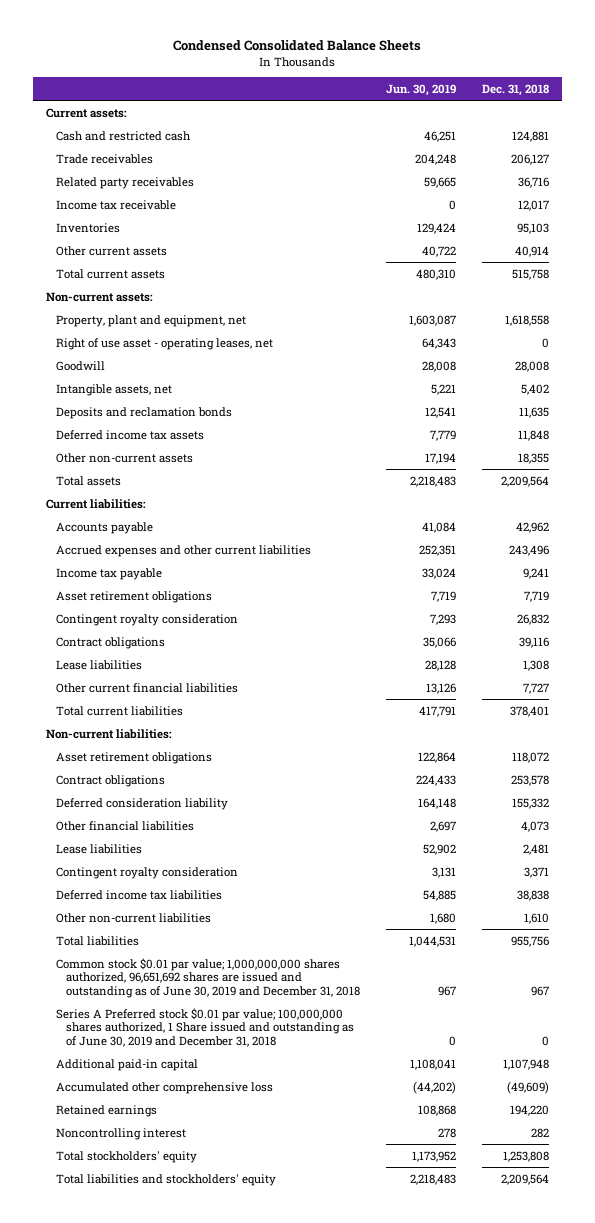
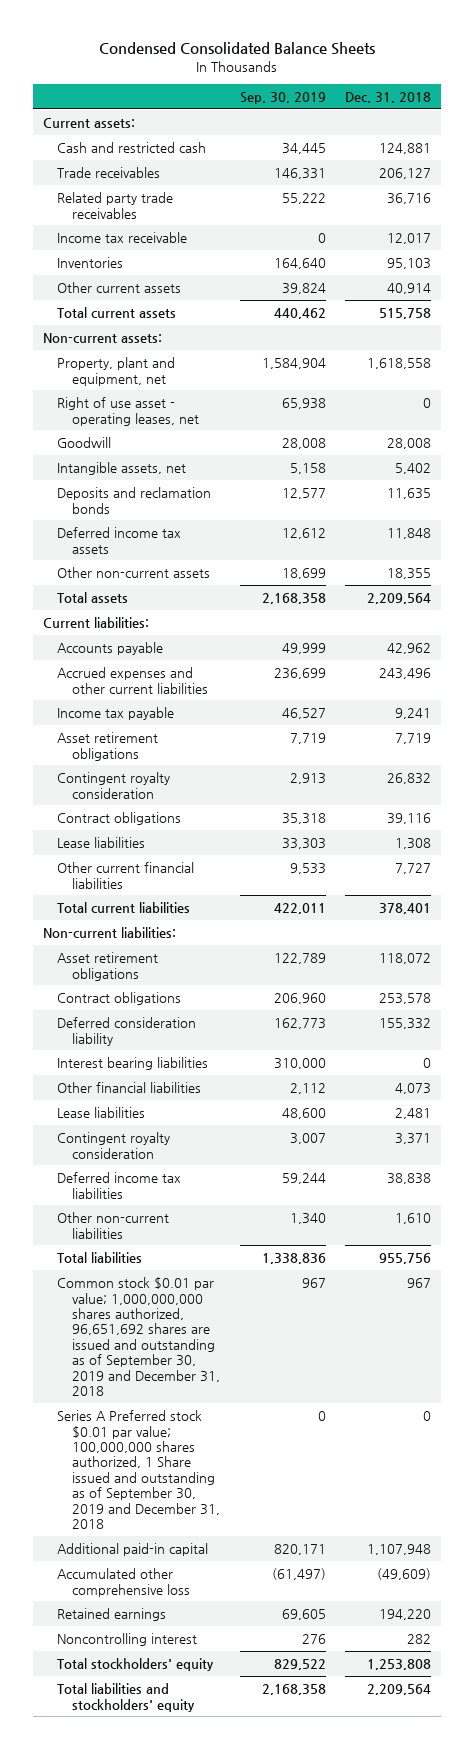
- | Jun. 30, 2019 | Dec. 31, 2018
+ | Sep. 30, 2019 | Dec. 31, 2018
- Related party receivables | 59,665 | 36,716
+ Related party trade receivables | 55,222 | 36,716
+ Interest bearing liabilities | 310,000 | 0
- Common stock $0.01 par value; 1,000,000,000 shares authorized, 96,651,692 shares are issued and outstanding as of June 30, 2019 and December 31, 2018 | 967 | 967
- Series A Preferred stock $0.01 par value; 100,000,000 shares authorized, 1 Share issued and outstanding as of June 30, 2019 and December 31, 2018 | 0 | 0
+ Common stock $0.01 par value; 1,000,000,000 shares authorized, 96,651,692 shares are issued and outstanding as of September 30, 2019 and December 31, 2018 | 967 | 967
+ Series A Preferred stock $0.01 par value; 100,000,000 shares authorized, 1 Share issued and outstanding as of September 30, 2019 and December 31, 2018 | 0 | 0

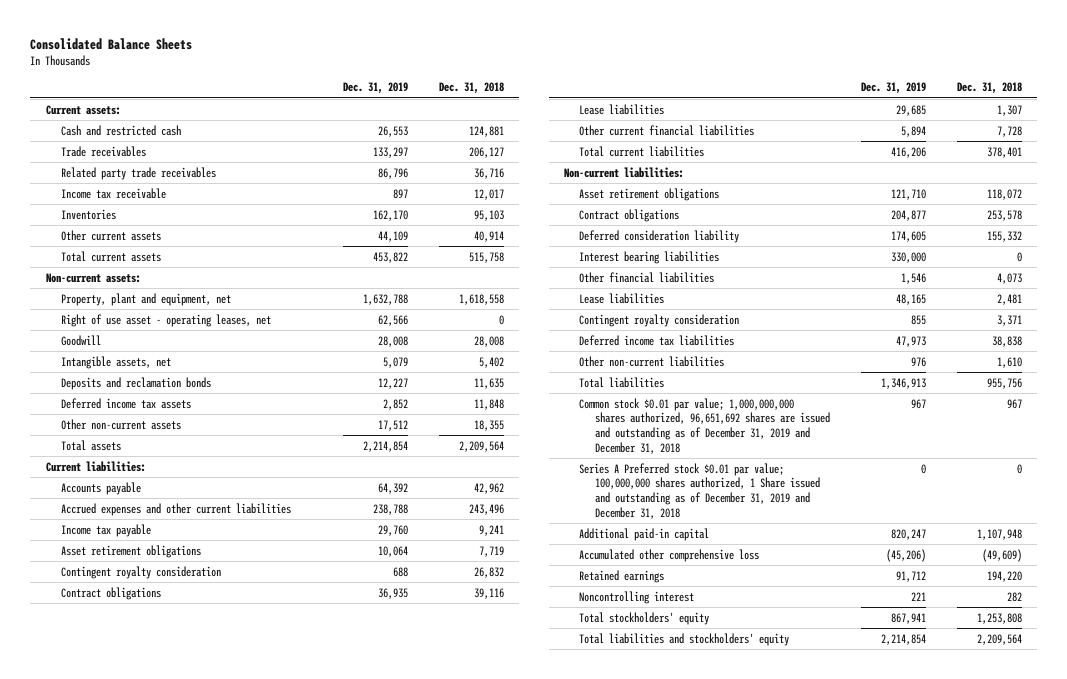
- Condensed Consolidated Balance Sheets
+ Consolidated Balance Sheets
- | Sep. 30, 2019 | Dec. 31, 2018
+ | Dec. 31, 2019 | Dec. 31, 2018
- Lease liabilities | 33,303 | 1,308
- Other current financial liabilities | 9,533 | 7,727
+ Lease liabilities | 29,685 | 1,307
+ Other current financial liabilities | 5,894 | 7,728
- Common stock $0.01 par value; 1,000,000,000 shares authorized, 96,651,692 shares are issued and outstanding as of September 30, 2019 and December 31, 2018 | 967 | 967
- Series A Preferred stock $0.01 par value; 100,000,000 shares authorized, 1 Share issued and outstanding as of September 30, 2019 and December 31, 2018 | 0 | 0
+ Common stock $0.01 par value; 1,000,000,000 shares authorized, 96,651,692 shares are issued and outstanding as of December 31, 2019 and December 31, 2018 | 967 | 967
+ Series A Preferred stock $0.01 par value; 100,000,000 shares authorized, 1 Share issued and outstanding as of December 31, 2019 and December 31, 2018 | 0 | 0

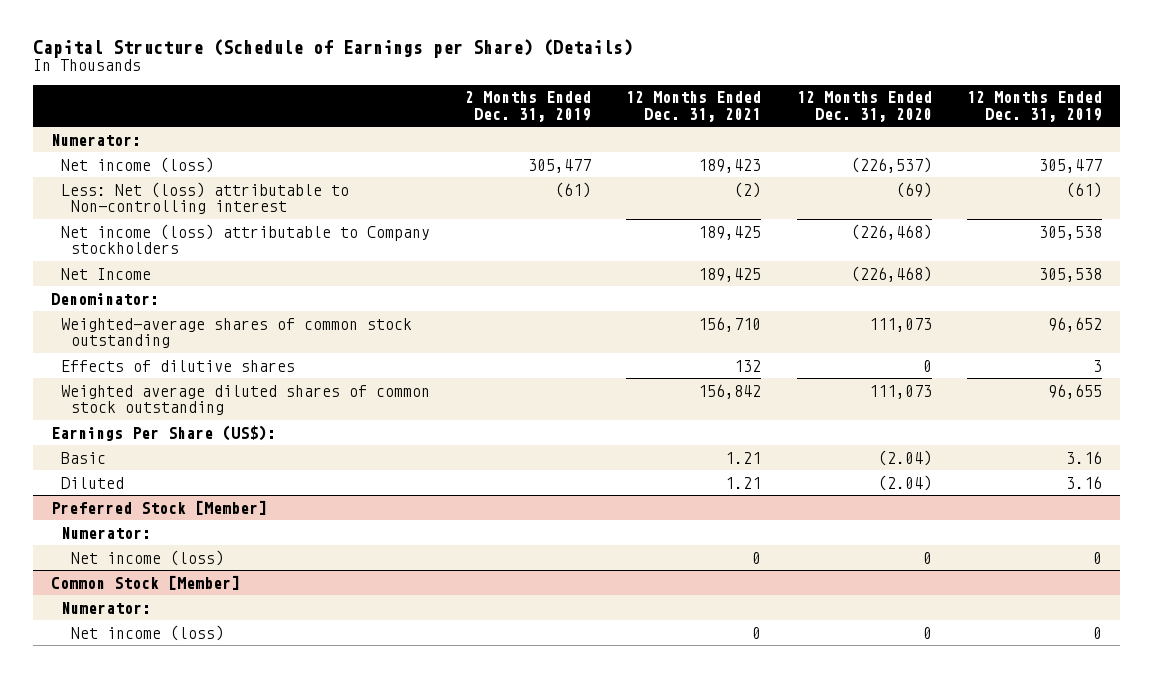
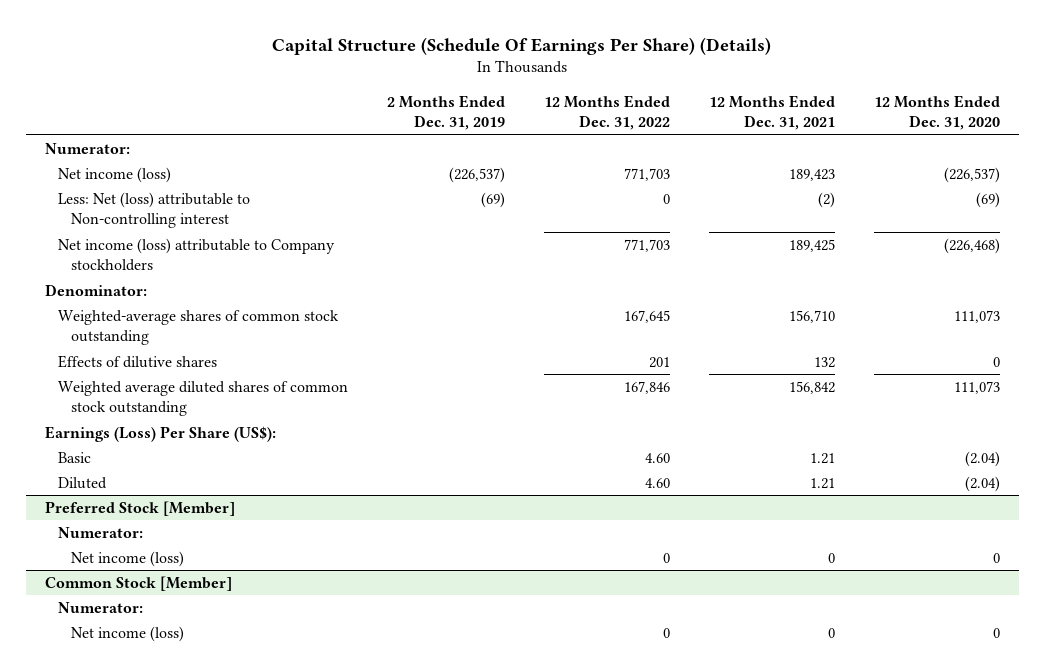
- Capital Structure (Schedule of Earnings per Share) (Details)
+ Capital Structure (Schedule Of Earnings Per Share) (Details)
- | 2 Months Ended Dec. 31, 2019 | 12 Months Ended Dec. 31, 2021 | 12 Months Ended Dec. 31, 2020 | 12 Months Ended Dec. 31, 2019
+ | 2 Months Ended Dec. 31, 2019 | 12 Months Ended Dec. 31, 2022 | 12 Months Ended Dec. 31, 2021 | 12 Months Ended Dec. 31, 2020
- Net income (loss) | 305,477 | 189,423 | (226,537) | 305,477
- Less: Net (loss) attributable to Non-controlling interest | (61) | (2) | (69) | (61)
+ Net income (loss) | (226,537) | 771,703 | 189,423 | (226,537)
+ Less: Net (loss) attributable to Non-controlling interest | (69) | 0 | (2) | (69)
- Net Income | | 189,425 | (226,468) | 305,538
- Earnings Per Share (US$):
+ Earnings (Loss) Per Share (US$):

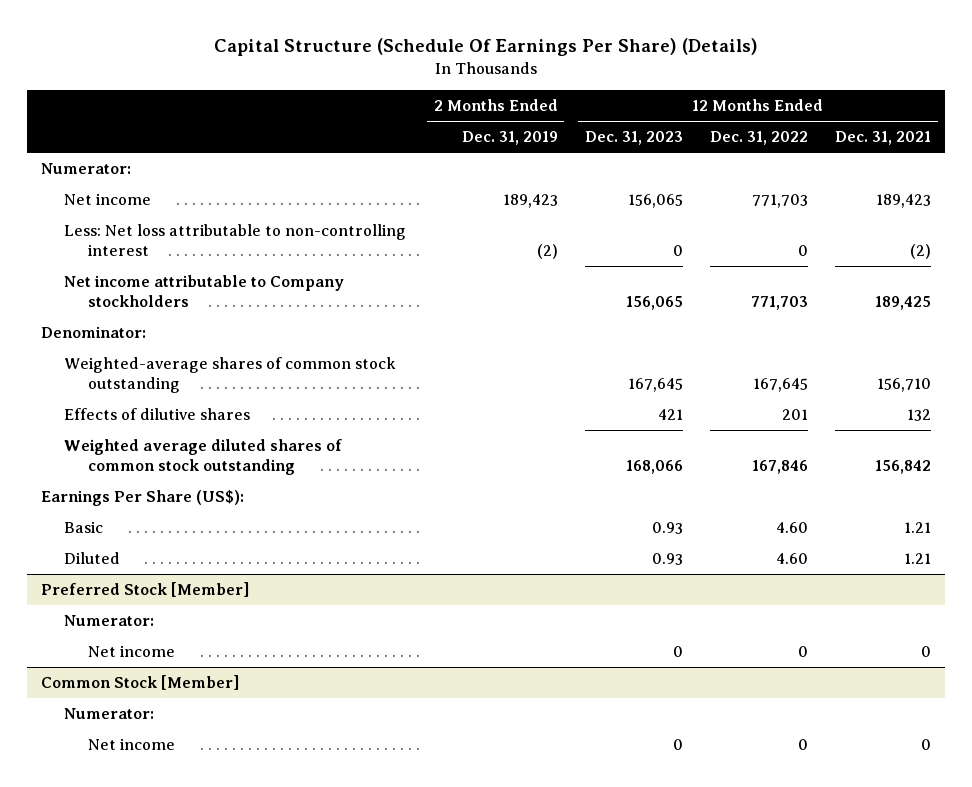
- | 2 Months Ended Dec. 31, 2019 | 12 Months Ended Dec. 31, 2022 | 12 Months Ended Dec. 31, 2021 | 12 Months Ended Dec. 31, 2020
+ | 2 Months Ended Dec. 31, 2019 | 12 Months Ended Dec. 31, 2023 | 12 Months Ended Dec. 31, 2022 | 12 Months Ended Dec. 31, 2021
- Net income (loss) | (226,537) | 771,703 | 189,423 | (226,537)
- Less: Net (loss) attributable to Non-controlling interest | (69) | 0 | (2) | (69)
- Net income (loss) attributable to Company stockholders | | 771,703 | 189,425 | (226,468)
+ Net income | 189,423 | 156,065 | 771,703 | 189,423
+ Less: Net loss attributable to non-controlling interest | (2) | 0 | 0 | (2)
+ Net income attributable to Company stockholders | | 156,065 | 771,703 | 189,425
- Earnings (Loss) Per Share (US$):
+ Earnings Per Share (US$):
@ Preferred Stock [Member]
- Net income (loss) | | 0 | 0 | 0
+ Net income | | 0 | 0 | 0
@ Common Stock [Member]
- Net income (loss) | | 0 | 0 | 0
+ Net income | | 0 | 0 | 0

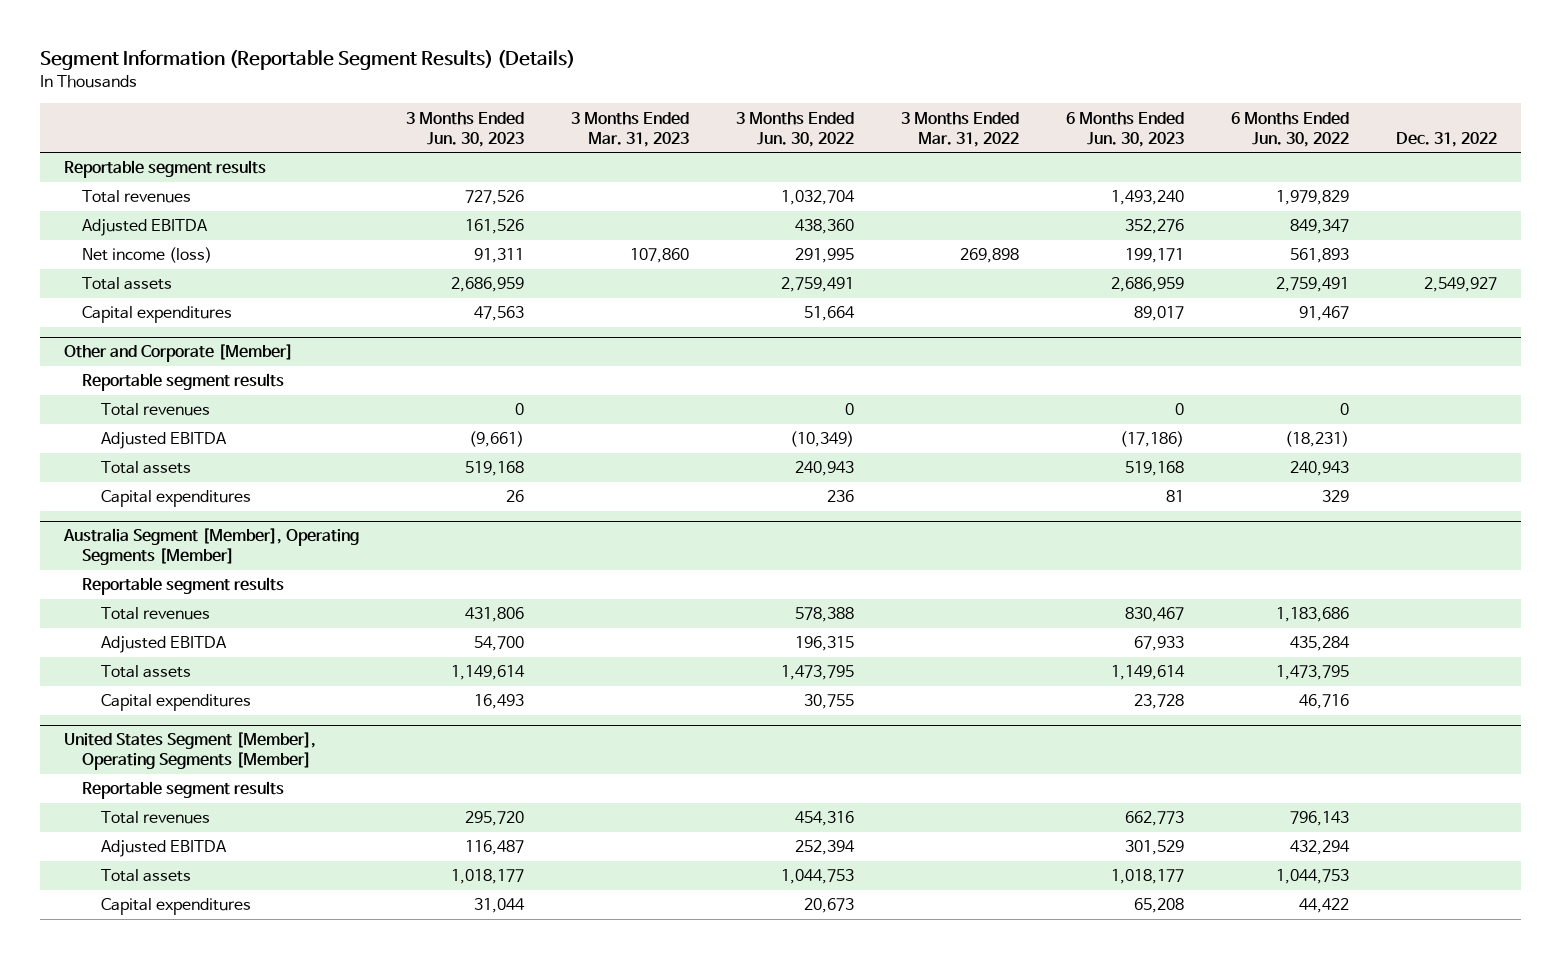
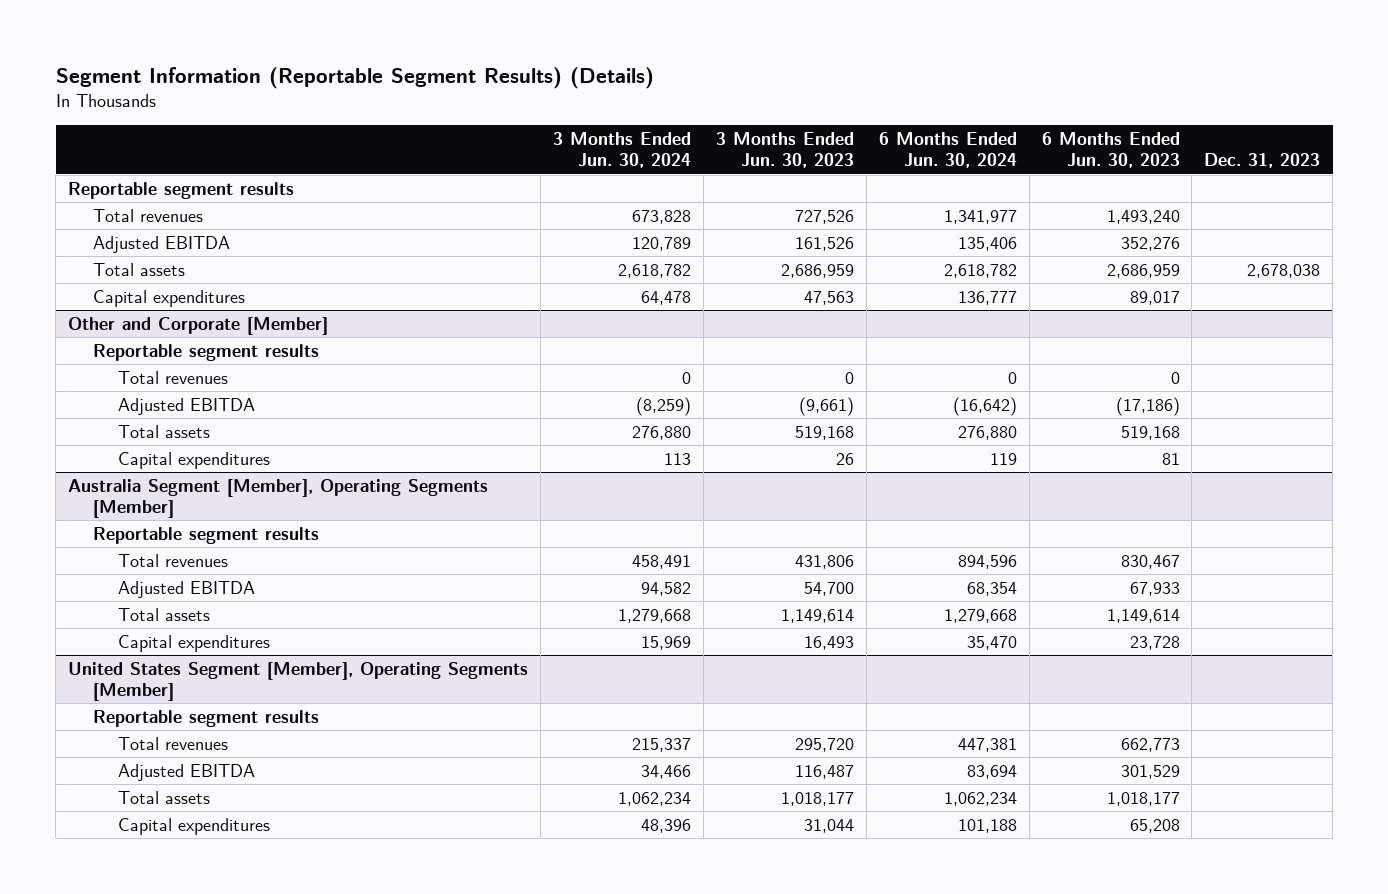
- | 3 Months Ended Jun. 30, 2023 | 3 Months Ended Mar. 31, 2023 | 3 Months Ended Jun. 30, 2022 | 3 Months Ended Mar. 31, 2022 | 6 Months Ended Jun. 30, 2023 | 6 Months Ended Jun. 30, 2022 | Dec. 31, 2022
+ | 3 Months Ended Jun. 30, 2024 | 3 Months Ended Jun. 30, 2023 | 6 Months Ended Jun. 30, 2024 | 6 Months Ended Jun. 30, 2023 | Dec. 31, 2023
- Net income (loss) | 91,311 | 107,860 | 291,995 | 269,898 | 199,171 | 561,893 |

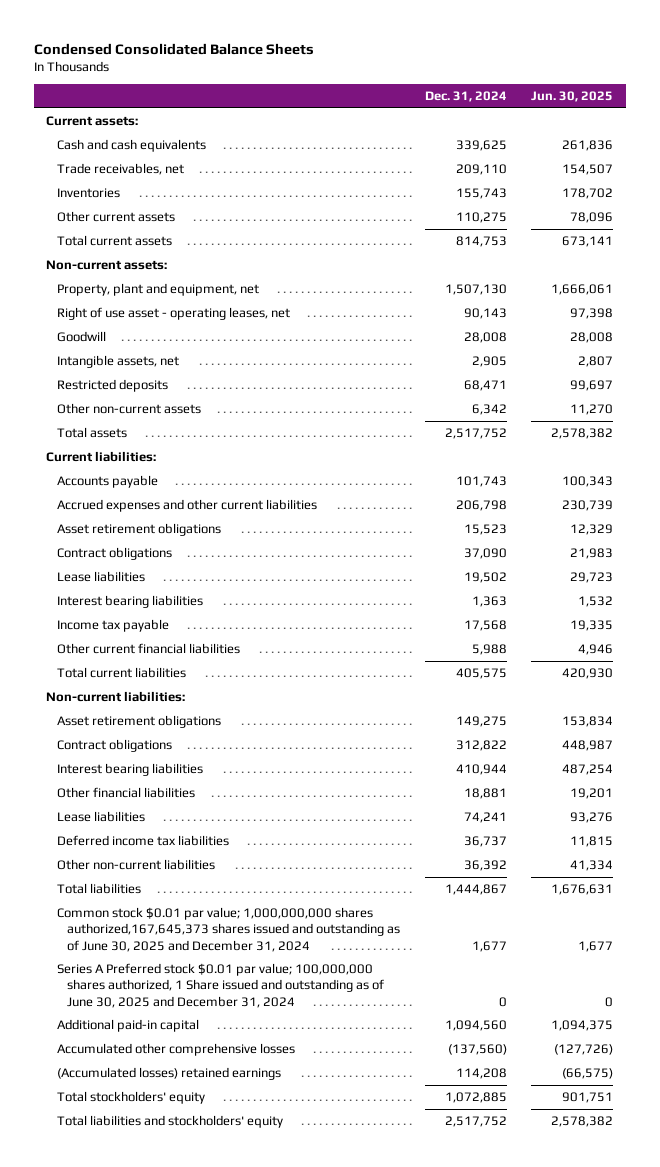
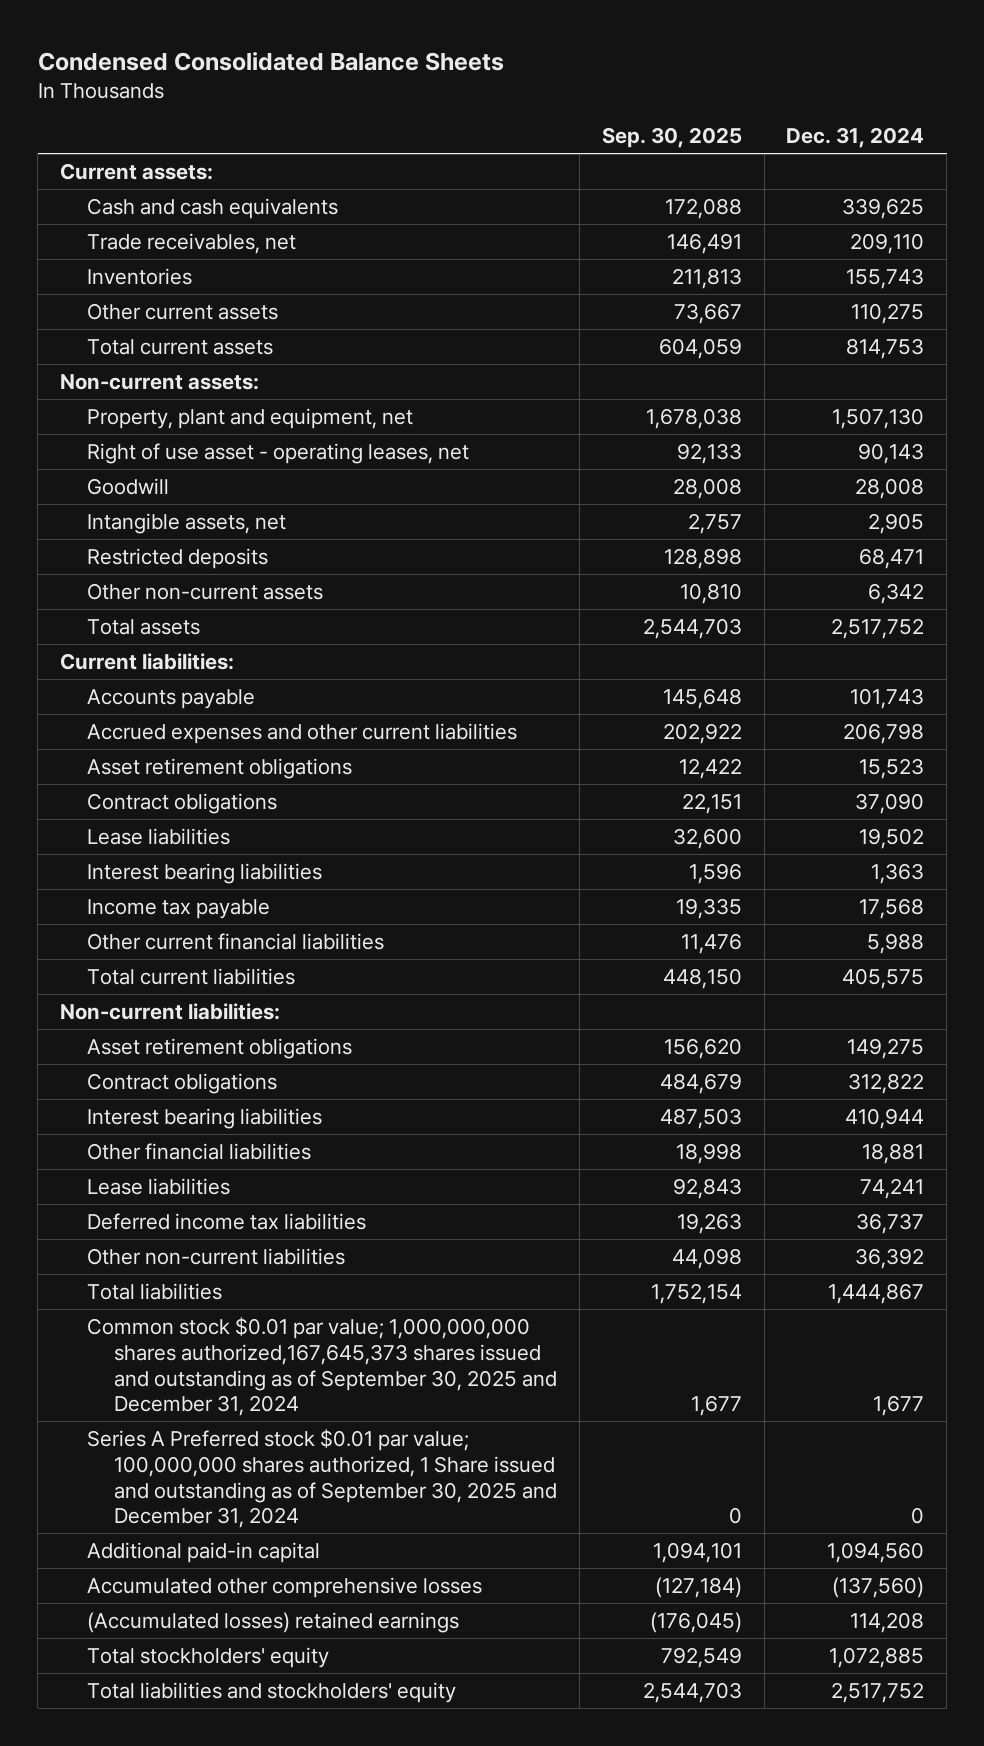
- | Dec. 31, 2024 | Jun. 30, 2025
+ | Sep. 30, 2025 | Dec. 31, 2024
- Common stock $0.01 par value; 1,000,000,000 shares authorized,167,645,373 shares issued and outstanding as of June 30, 2025 and December 31, 2024 | 1,677 | 1,677
- Series A Preferred stock $0.01 par value; 100,000,000 shares authorized, 1 Share issued and outstanding as of June 30, 2025 and December 31, 2024 | 0 | 0
+ Common stock $0.01 par value; 1,000,000,000 shares authorized,167,645,373 shares issued and outstanding as of September 30, 2025 and December 31, 2024 | 1,677 | 1,677
+ Series A Preferred stock $0.01 par value; 100,000,000 shares authorized, 1 Share issued and outstanding as of September 30, 2025 and December 31, 2024 | 0 | 0

